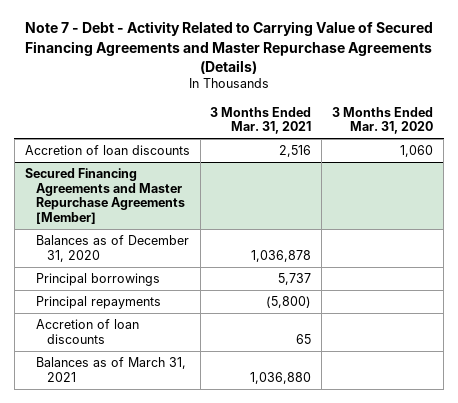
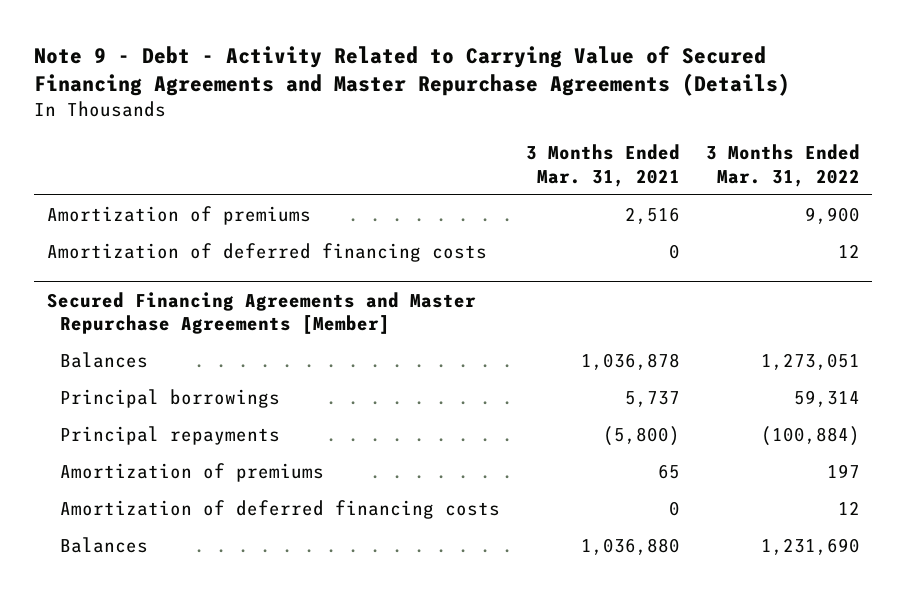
- Note 7 - Debt - Activity Related to Carrying Value of Secured Financing Agreements and Master Repurchase Agreements (Details)
+ Note 9 - Debt - Activity Related to Carrying Value of Secured Financing Agreements and Master Repurchase Agreements (Details)
- | 3 Months Ended Mar. 31, 2021 | 3 Months Ended Mar. 31, 2020
+ | 3 Months Ended Mar. 31, 2021 | 3 Months Ended Mar. 31, 2022
- Accretion of loan discounts | 2,516 | 1,060
+ Amortization of premiums | 2,516 | 9,900
+ Amortization of deferred financing costs | 0 | 12
@ Secured Financing Agreements and Master Repurchase Agreements [Member]
- Balances as of December 31, 2020 | 1,036,878 |
+ Balances | 1,036,878 | 1,273,051
- Accretion of loan discounts | 65 |
- Balances as of March 31, 2021 | 1,036,880 |
+ Amortization of premiums | 65 | 197
+ Amortization of deferred financing costs | 0 | 12
+ Balances | 1,036,880 | 1,231,690

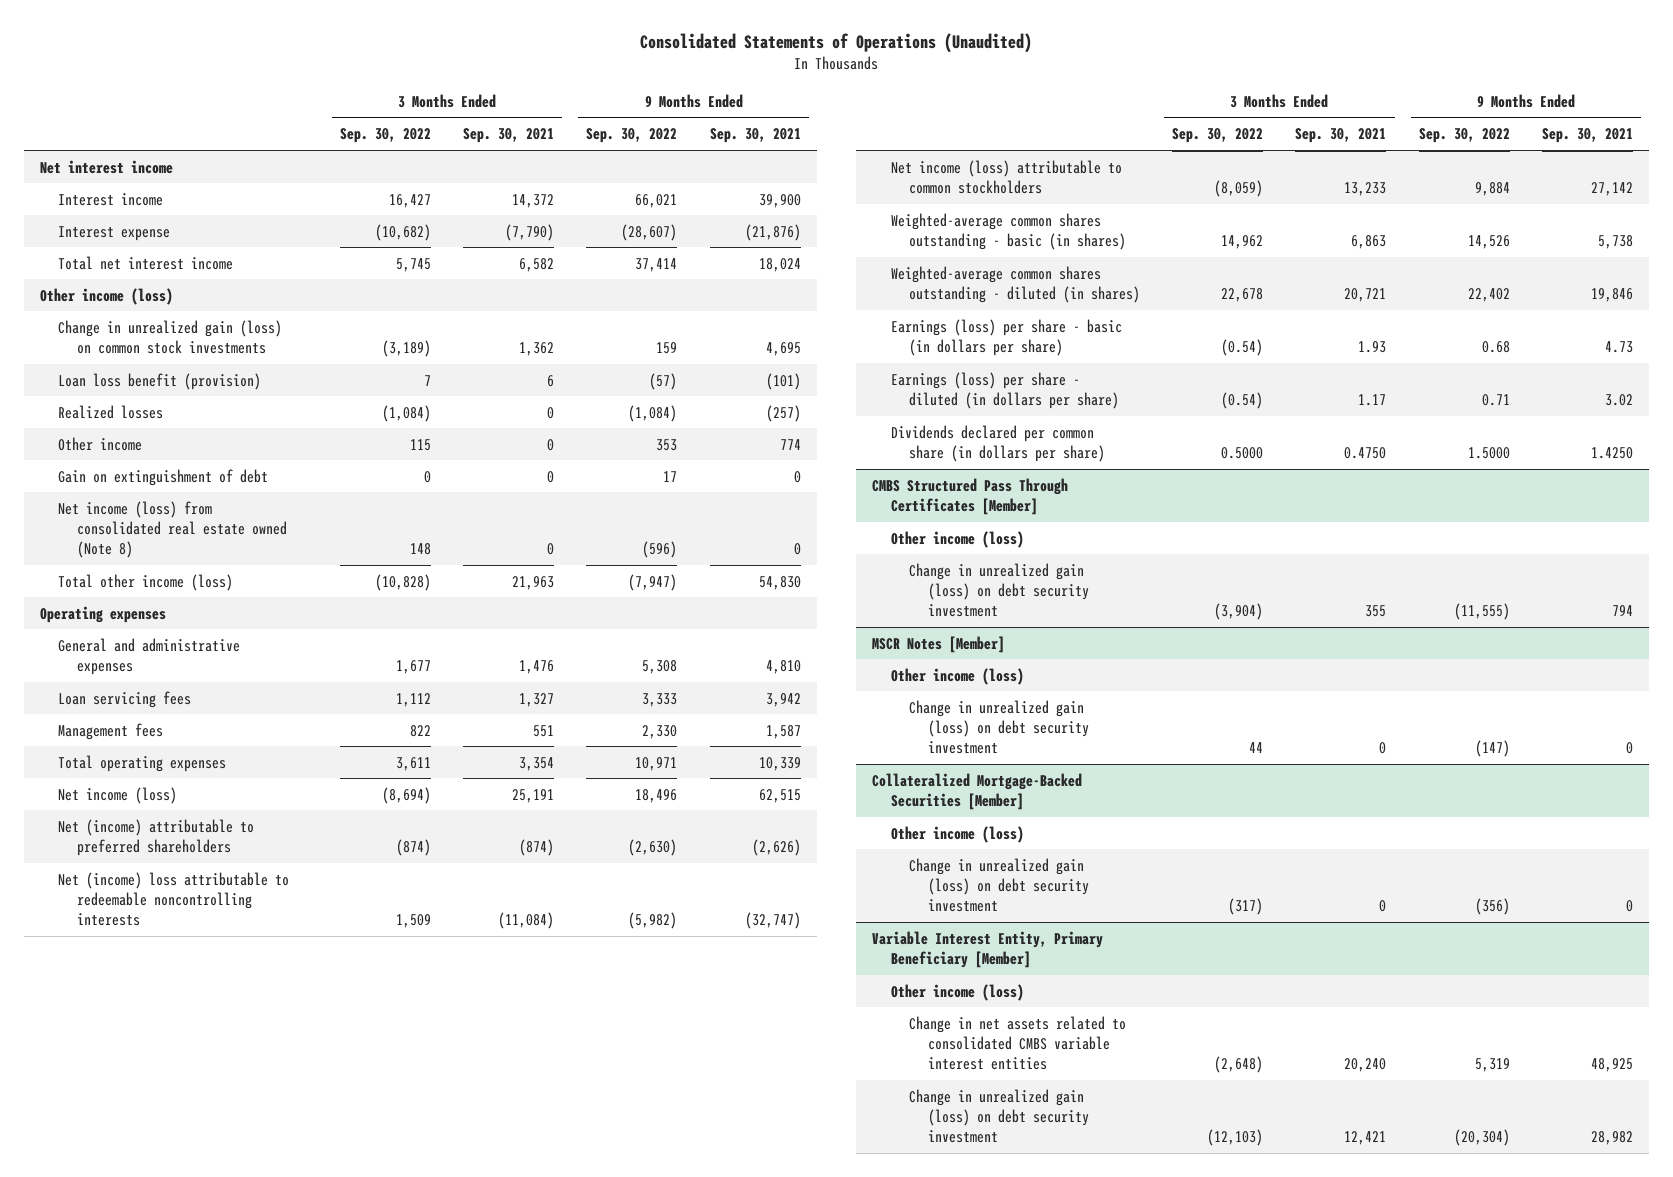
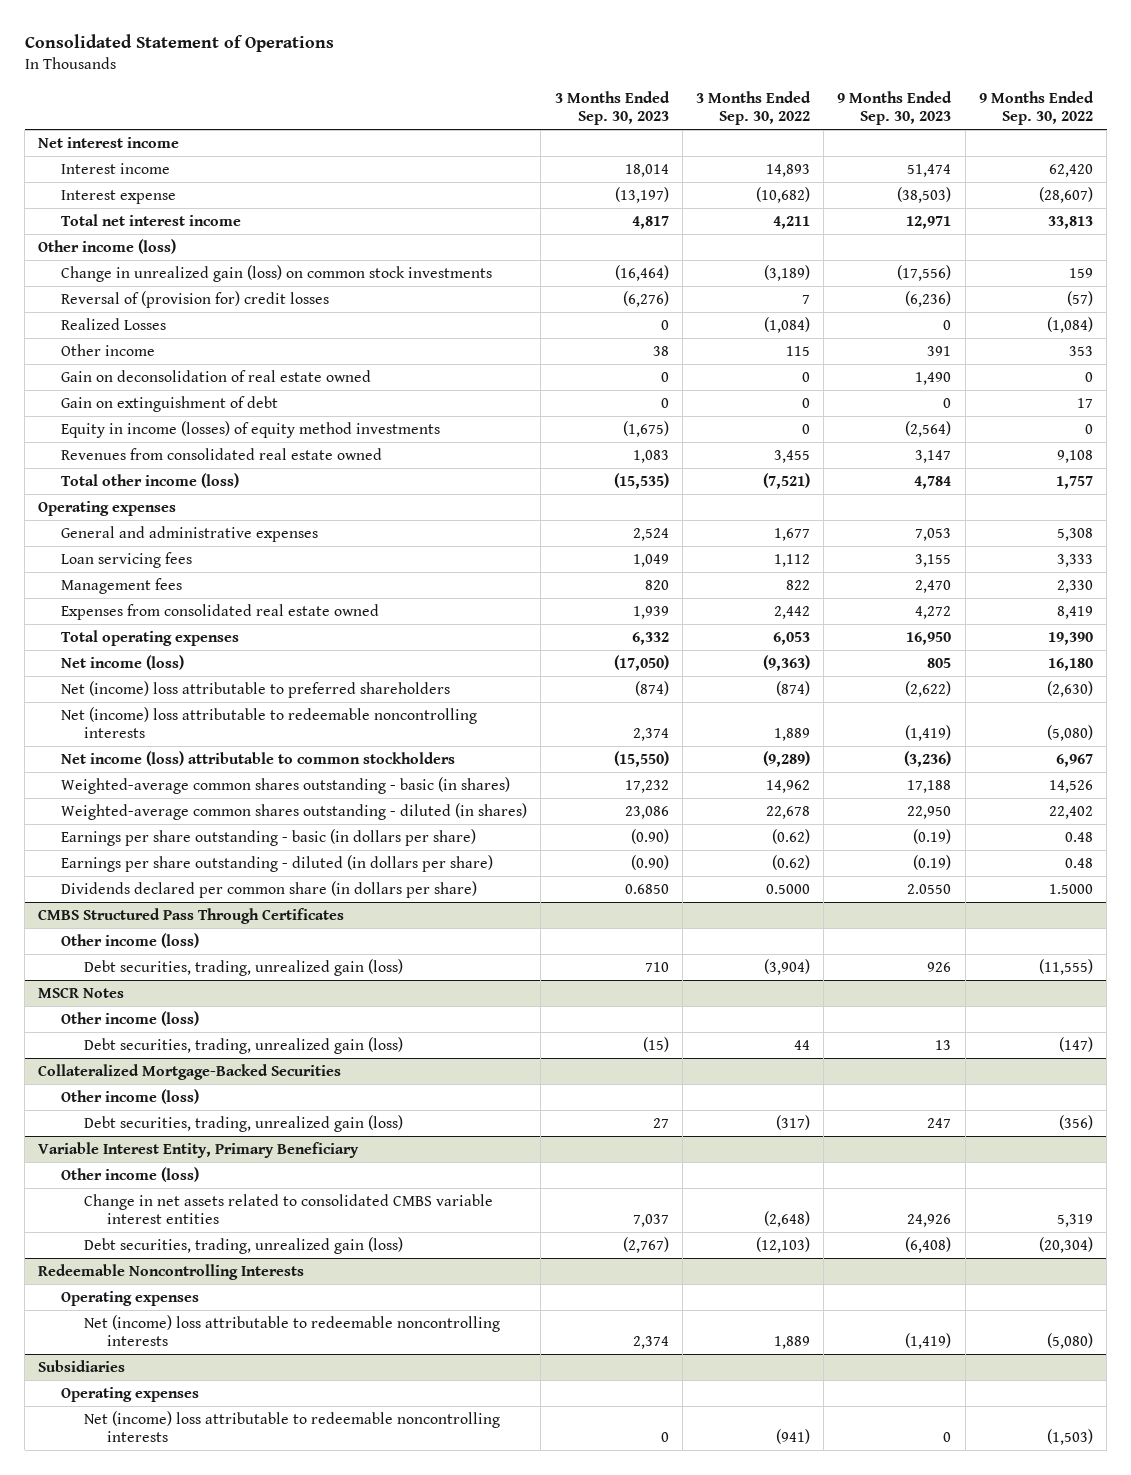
- Consolidated Statements of Operations (Unaudited)
+ Consolidated Statement of Operations
- | 3 Months Ended Sep. 30, 2022 | 3 Months Ended Sep. 30, 2021 | 9 Months Ended Sep. 30, 2022 | 9 Months Ended Sep. 30, 2021
+ | 3 Months Ended Sep. 30, 2023 | 3 Months Ended Sep. 30, 2022 | 9 Months Ended Sep. 30, 2023 | 9 Months Ended Sep. 30, 2022
- Interest income | 16,427 | 14,372 | 66,021 | 39,900
+ Interest income | 18,014 | 14,893 | 51,474 | 62,420
- Total net interest income | 5,745 | 6,582 | 37,414 | 18,024
+ Total net interest income | 4,817 | 4,211 | 12,971 | 33,813
- Loan loss benefit (provision) | 7 | 6 | (57) | (101)
- Realized losses | (1,084) | 0 | (1,084) | (257)
+ Reversal of (provision for) credit losses | (6,276) | 7 | (6,236) | (57)
+ Realized Losses | 0 | (1,084) | 0 | (1,084)
+ Gain on deconsolidation of real estate owned | 0 | 0 | 1,490 | 0
- Net income (loss) from consolidated real estate owned (Note 8) | 148 | 0 | (596) | 0
- Total other income (loss) | (10,828) | 21,963 | (7,947) | 54,830
+ Equity in income (losses) of equity method investments | (1,675) | 0 | (2,564) | 0
+ Revenues from consolidated real estate owned | 1,083 | 3,455 | 3,147 | 9,108
+ Total other income (loss) | (15,535) | (7,521) | 4,784 | 1,757
- Total operating expenses | 3,611 | 3,354 | 10,971 | 10,339
- Net income (loss) | (8,694) | 25,191 | 18,496 | 62,515
- Net (income) attributable to preferred shareholders | (874) | (874) | (2,630) | (2,626)
- Net (income) loss attributable to redeemable noncontrolling interests | 1,509 | (11,084) | (5,982) | (32,747)
- Net income (loss) attributable to common stockholders | (8,059) | 13,233 | 9,884 | 27,142
+ Expenses from consolidated real estate owned | 1,939 | 2,442 | 4,272 | 8,419
+ Total operating expenses | 6,332 | 6,053 | 16,950 | 19,390
+ Net income (loss) | (17,050) | (9,363) | 805 | 16,180
+ Net (income) loss attributable to preferred shareholders | (874) | (874) | (2,622) | (2,630)
+ Net (income) loss attributable to redeemable noncontrolling interests | 2,374 | 1,889 | (1,419) | (5,080)
+ Net income (loss) attributable to common stockholders | (15,550) | (9,289) | (3,236) | 6,967
- Earnings (loss) per share - basic (in dollars per share) | (0.54) | 1.93 | 0.68 | 4.73
- Earnings (loss) per share - diluted (in dollars per share) | (0.54) | 1.17 | 0.71 | 3.02
+ Earnings per share outstanding - basic (in dollars per share) | (0.90) | (0.62) | (0.19) | 0.48
+ Earnings per share outstanding - diluted (in dollars per share) | (0.90) | (0.62) | (0.19) | 0.48
- CMBS Structured Pass Through Certificates [Member]
+ CMBS Structured Pass Through Certificates
- Change in unrealized gain (loss) on debt security investment | (3,904) | 355 | (11,555) | 794
- MSCR Notes [Member]
+ Debt securities, trading, unrealized gain (loss) | 710 | (3,904) | 926 | (11,555)
+ MSCR Notes
- Change in unrealized gain (loss) on debt security investment | 44 | 0 | (147) | 0
- Collateralized Mortgage-Backed Securities [Member]
+ Debt securities, trading, unrealized gain (loss) | (15) | 44 | 13 | (147)
+ Collateralized Mortgage-Backed Securities
- Change in unrealized gain (loss) on debt security investment | (317) | 0 | (356) | 0
- Variable Interest Entity, Primary Beneficiary [Member]
+ Debt securities, trading, unrealized gain (loss) | 27 | (317) | 247 | (356)
+ Variable Interest Entity, Primary Beneficiary
- Change in unrealized gain (loss) on debt security investment | (12,103) | 12,421 | (20,304) | 28,982
+ Debt securities, trading, unrealized gain (loss) | (2,767) | (12,103) | (6,408) | (20,304)
+ Redeemable Noncontrolling Interests
+ Operating expenses
+ Net (income) loss attributable to redeemable noncontrolling interests | 2,374 | 1,889 | (1,419) | (5,080)
+ Subsidiaries
+ Operating expenses
+ Net (income) loss attributable to redeemable noncontrolling interests | 0 | (941) | 0 | (1,503)

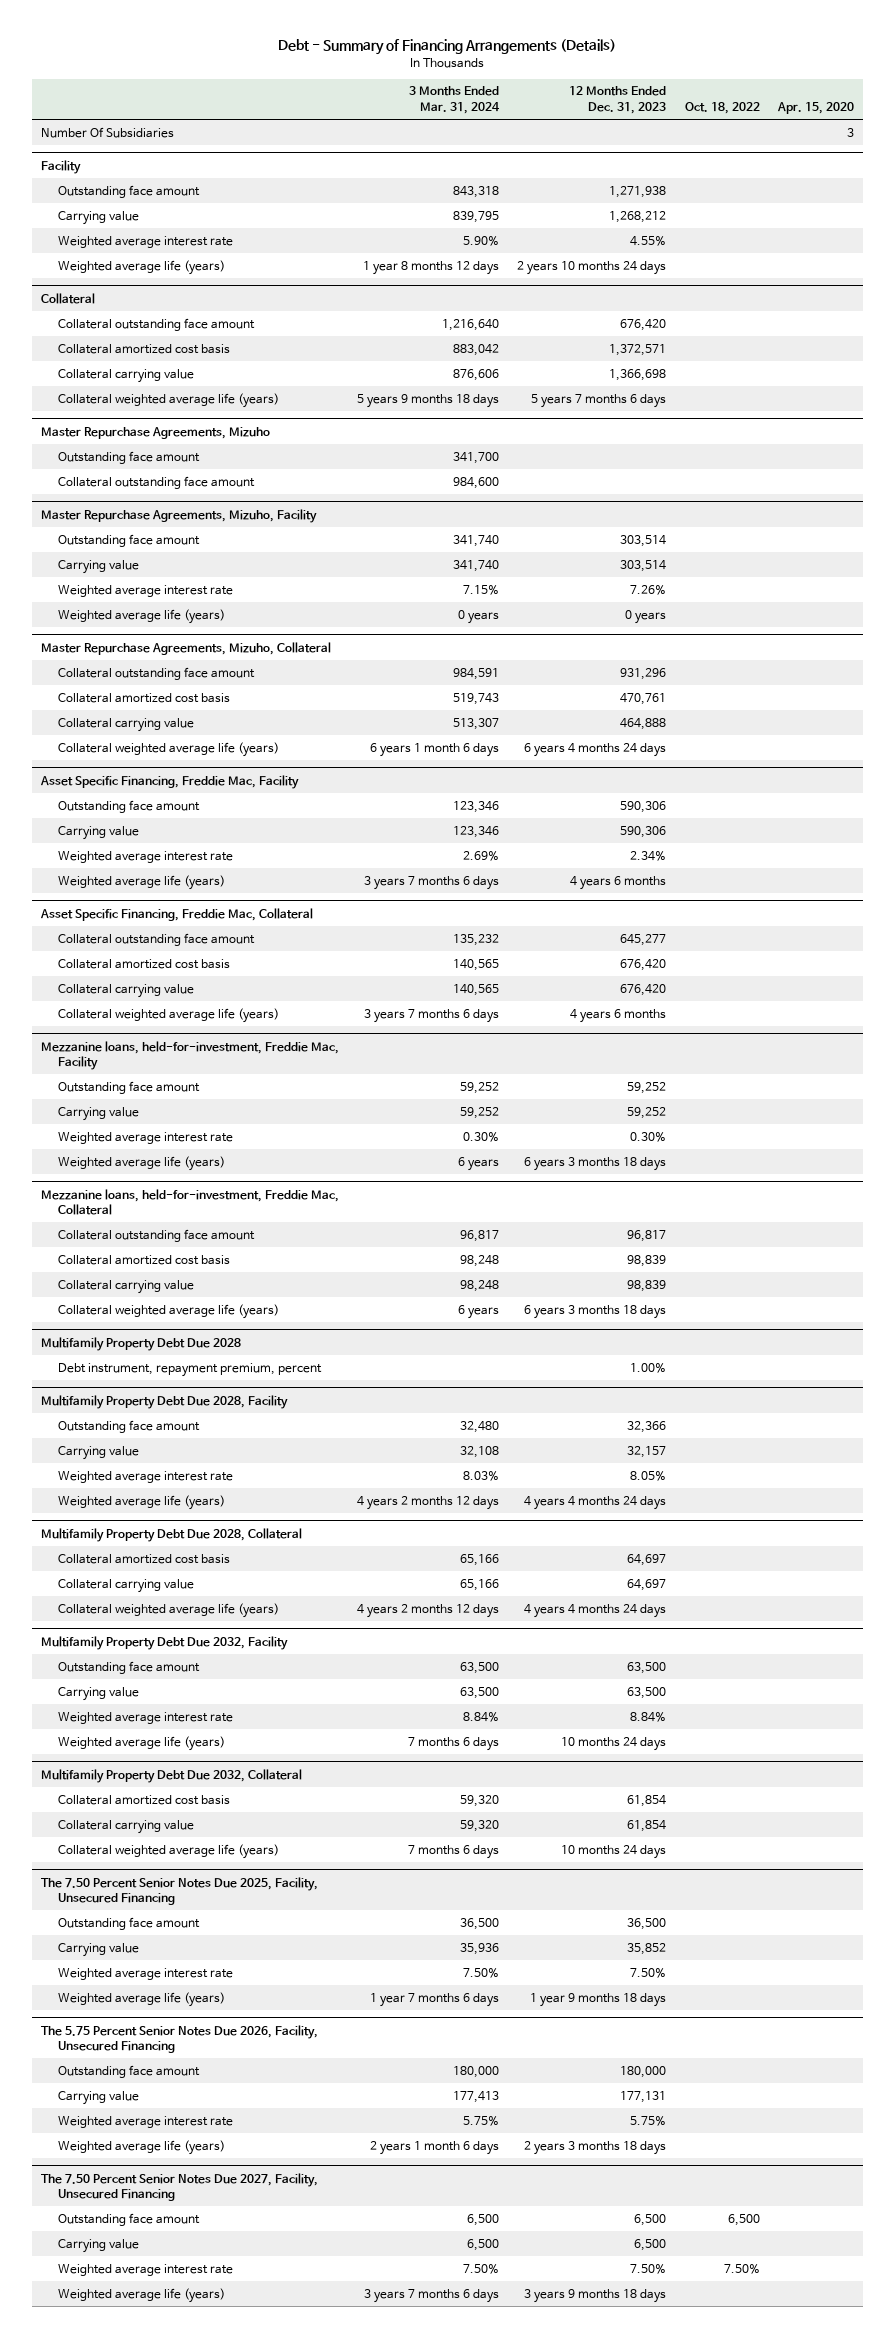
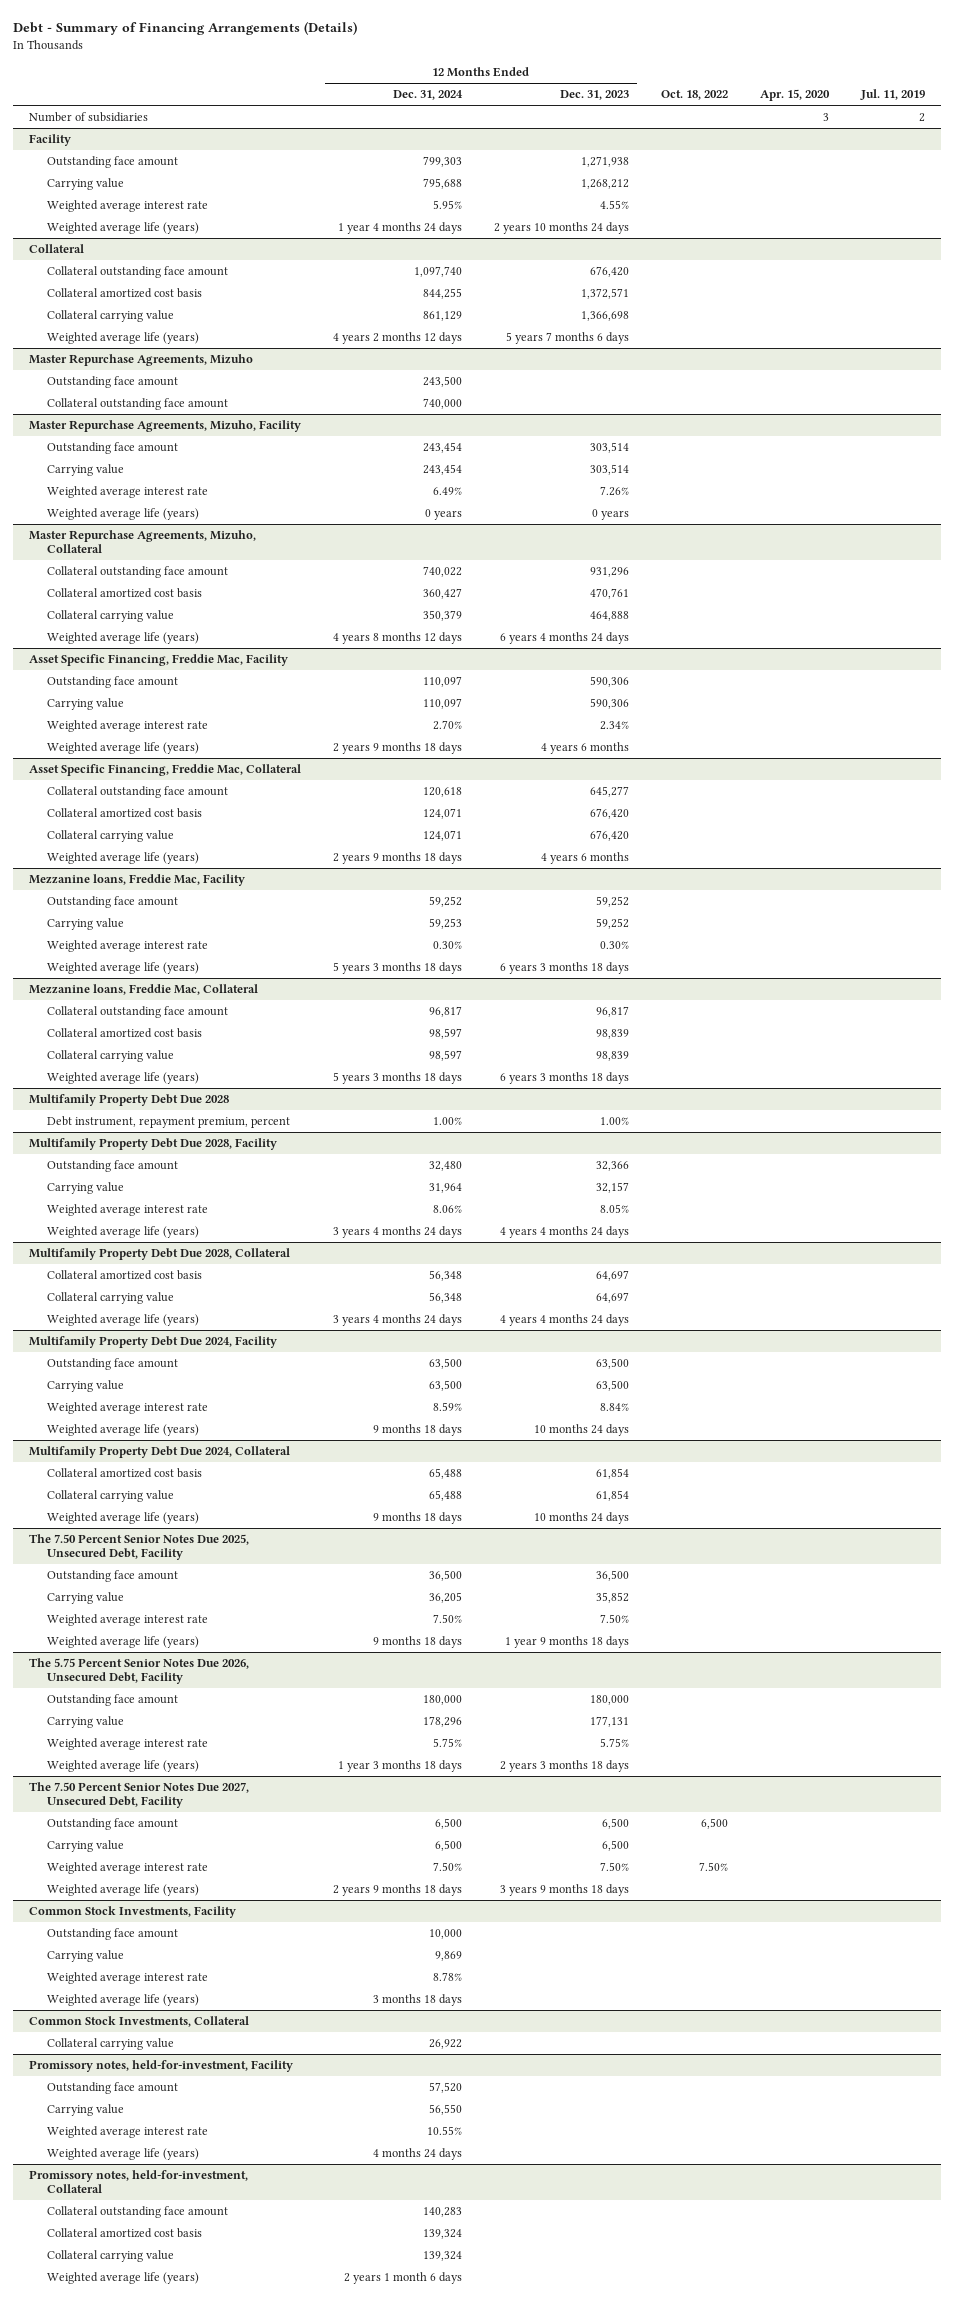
- | 3 Months Ended Mar. 31, 2024 | 12 Months Ended Dec. 31, 2023 | Oct. 18, 2022 | Apr. 15, 2020
+ | 12 Months Ended Dec. 31, 2024 | 12 Months Ended Dec. 31, 2023 | Oct. 18, 2022 | Apr. 15, 2020 | Jul. 11, 2019
- Number Of Subsidiaries | | | | 3
+ Number of subsidiaries | | | | 3 | 2
@ Collateral
- Collateral weighted average life (years) | 5 years 9 months 18 days | 5 years 7 months 6 days | |
+ Weighted average life (years) | 4 years 2 months 12 days | 5 years 7 months 6 days | | |
@ Master Repurchase Agreements, Mizuho, Collateral
- Collateral weighted average life (years) | 6 years 1 month 6 days | 6 years 4 months 24 days | |
+ Weighted average life (years) | 4 years 8 months 12 days | 6 years 4 months 24 days | | |
@ Asset Specific Financing, Freddie Mac, Collateral
- Collateral weighted average life (years) | 3 years 7 months 6 days | 4 years 6 months | |
- Mezzanine loans, held-for-investment, Freddie Mac, Facility
@ Asset Specific Financing, Freddie Mac, Collateral
+ Weighted average life (years) | 2 years 9 months 18 days | 4 years 6 months | | |
+ Mezzanine loans, Freddie Mac, Facility
- Mezzanine loans, held-for-investment, Freddie Mac, Collateral
+ Mezzanine loans, Freddie Mac, Collateral
- Collateral weighted average life (years) | 6 years | 6 years 3 months 18 days | |
+ Weighted average life (years) | 5 years 3 months 18 days | 6 years 3 months 18 days | | |
@ Multifamily Property Debt Due 2028, Collateral
- Collateral weighted average life (years) | 4 years 2 months 12 days | 4 years 4 months 24 days | |
- Multifamily Property Debt Due 2032, Facility
@ Multifamily Property Debt Due 2028, Collateral
+ Weighted average life (years) | 3 years 4 months 24 days | 4 years 4 months 24 days | | |
+ Multifamily Property Debt Due 2024, Facility
- Multifamily Property Debt Due 2032, Collateral
+ Multifamily Property Debt Due 2024, Collateral
- Collateral weighted average life (years) | 7 months 6 days | 10 months 24 days | |
- The 7.50 Percent Senior Notes Due 2025, Facility, Unsecured Financing
+ Weighted average life (years) | 9 months 18 days | 10 months 24 days | | |
+ The 7.50 Percent Senior Notes Due 2025, Unsecured Debt, Facility
- The 5.75 Percent Senior Notes Due 2026, Facility, Unsecured Financing
+ The 5.75 Percent Senior Notes Due 2026, Unsecured Debt, Facility
- The 7.50 Percent Senior Notes Due 2027, Facility, Unsecured Financing
+ The 7.50 Percent Senior Notes Due 2027, Unsecured Debt, Facility
+ Common Stock Investments, Facility
+ Outstanding face amount | 10,000 | | | |
+ Carrying value | 9,869 | | | |
+ Weighted average interest rate | 8.78% | | | |
+ Weighted average life (years) | 3 months 18 days | | | |
+ Common Stock Investments, Collateral
+ Collateral carrying value | 26,922 | | | |
+ Promissory notes, held-for-investment, Facility
+ Outstanding face amount | 57,520 | | | |
+ Carrying value | 56,550 | | | |
+ Weighted average interest rate | 10.55% | | | |
+ Weighted average life (years) | 4 months 24 days | | | |
+ Promissory notes, held-for-investment, Collateral
+ Collateral outstanding face amount | 140,283 | | | |
+ Collateral amortized cost basis | 139,324 | | | |
+ Collateral carrying value | 139,324 | | | |
+ Weighted average life (years) | 2 years 1 month 6 days | | | |

